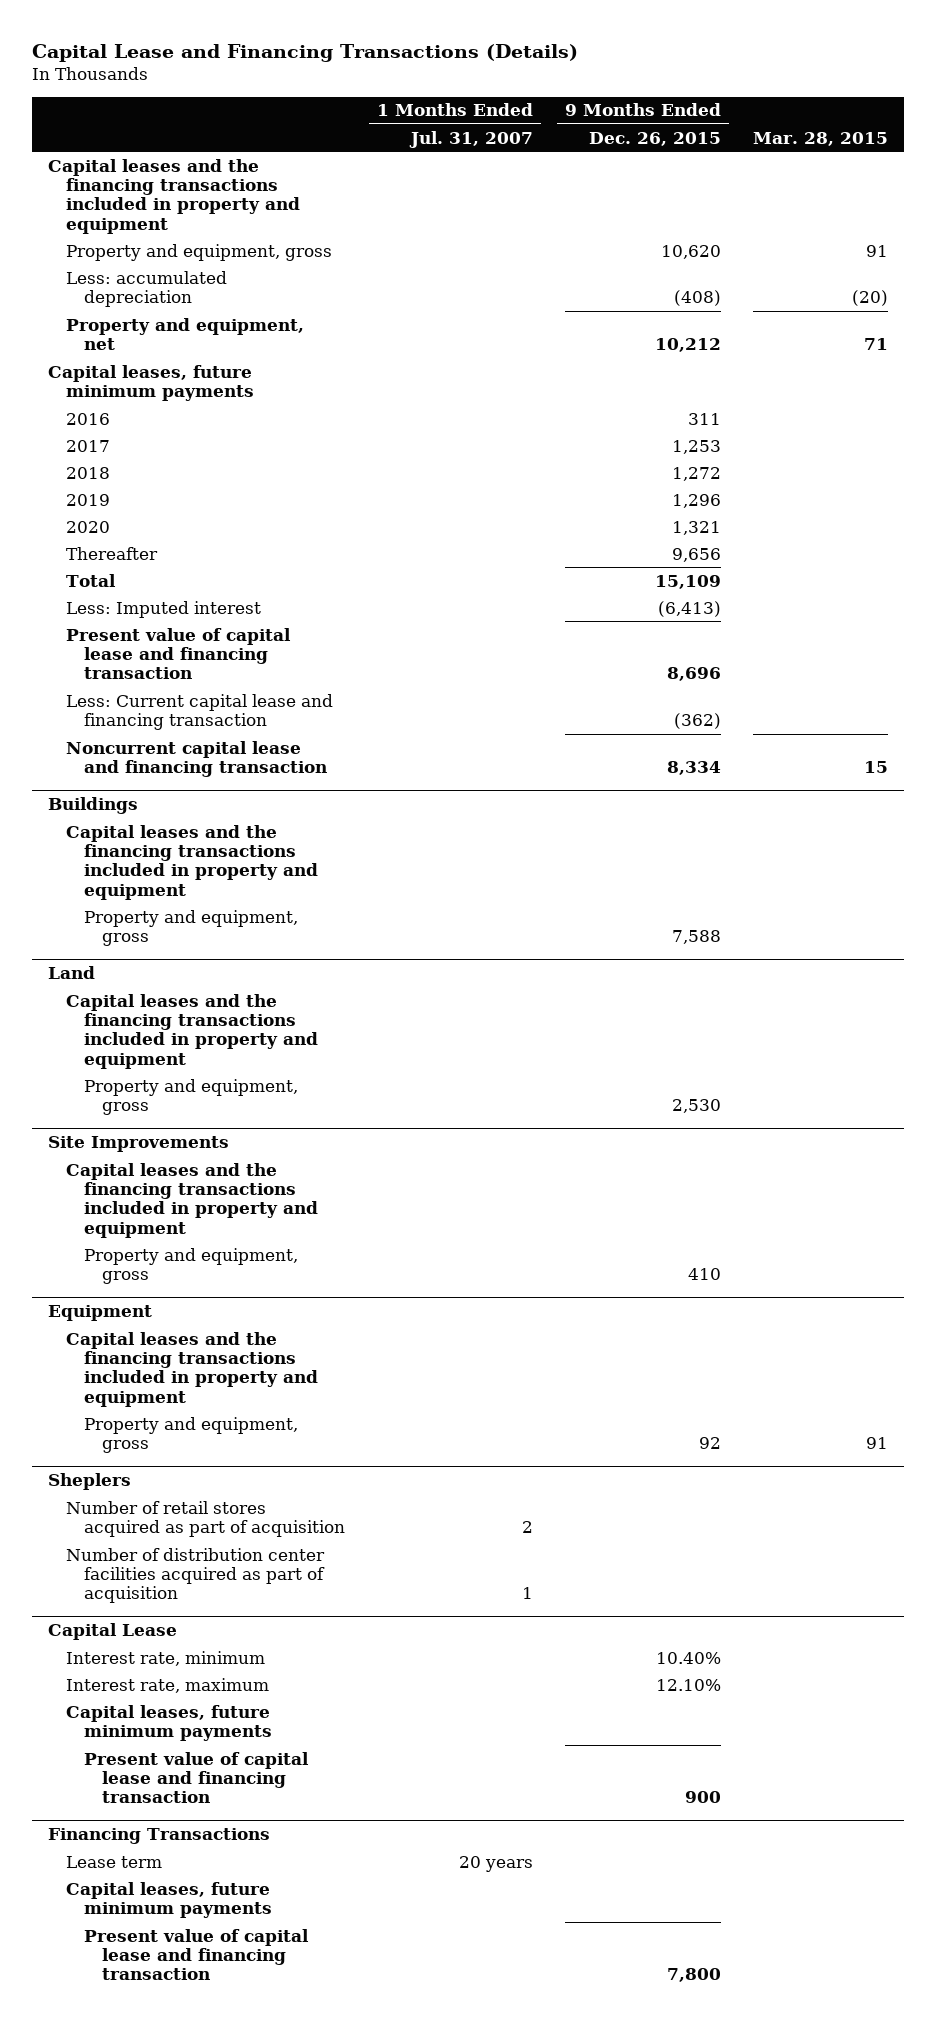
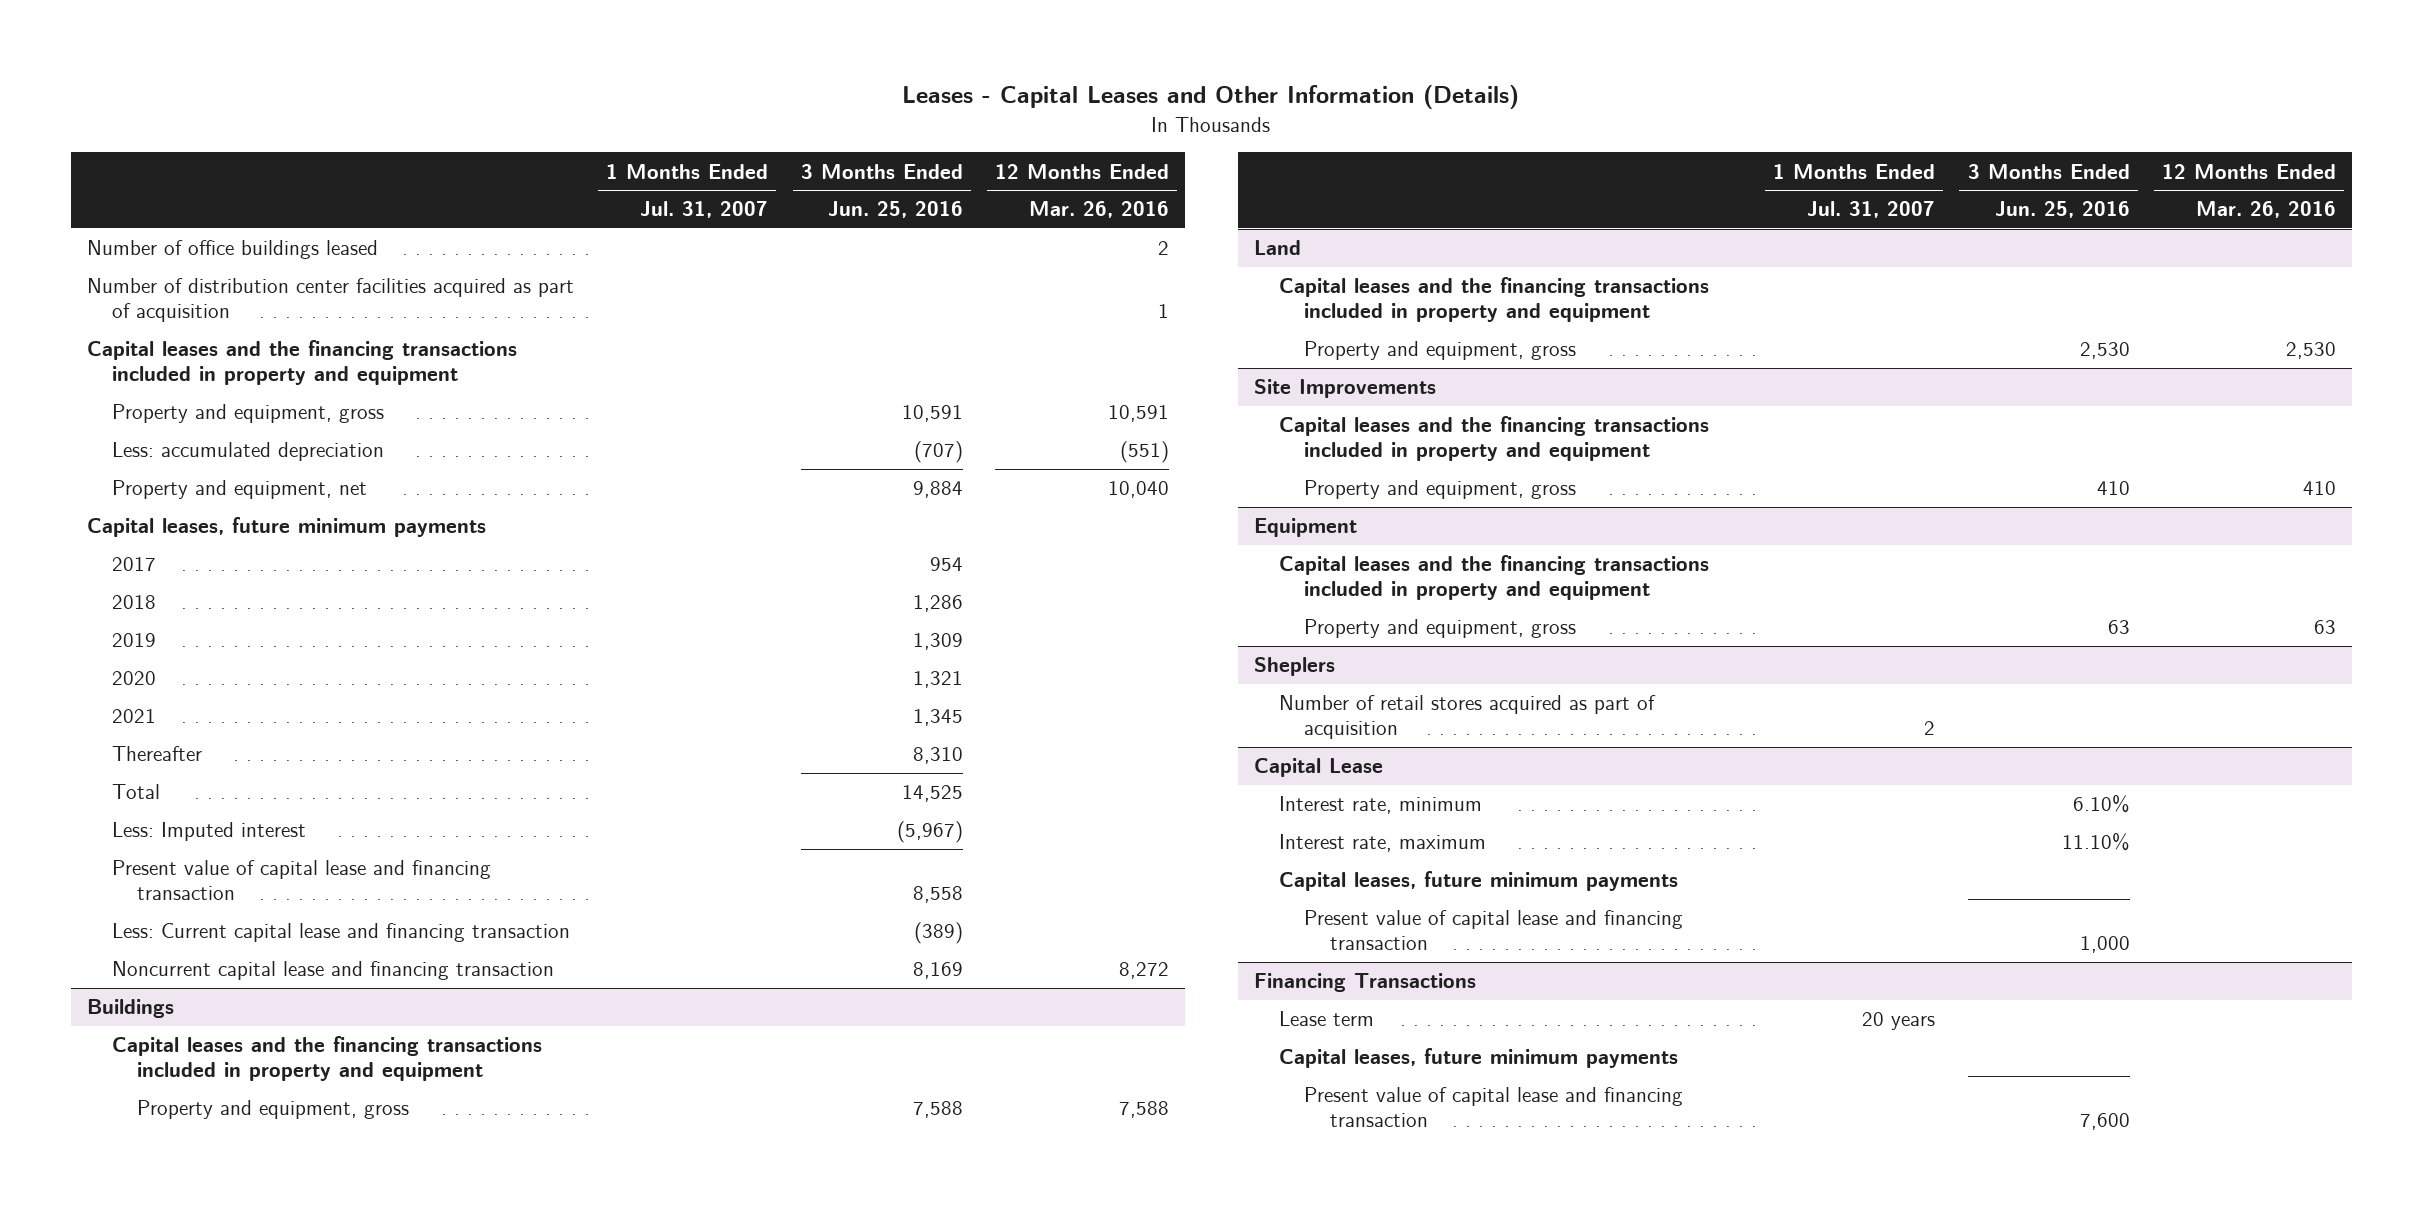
- Capital Lease and Financing Transactions (Details)
+ Leases - Capital Leases and Other Information (Details)
- | 1 Months Ended Jul. 31, 2007 | 9 Months Ended Dec. 26, 2015 | Mar. 28, 2015
+ | 1 Months Ended Jul. 31, 2007 | 3 Months Ended Jun. 25, 2016 | 12 Months Ended Mar. 26, 2016
+ Number of office buildings leased | | | 2
+ Number of distribution center facilities acquired as part of acquisition | | | 1
- 2016 | | 311 |
+ 2021 | | 1,345 |
@ Sheplers
- Number of distribution center facilities acquired as part of acquisition | 1 | |

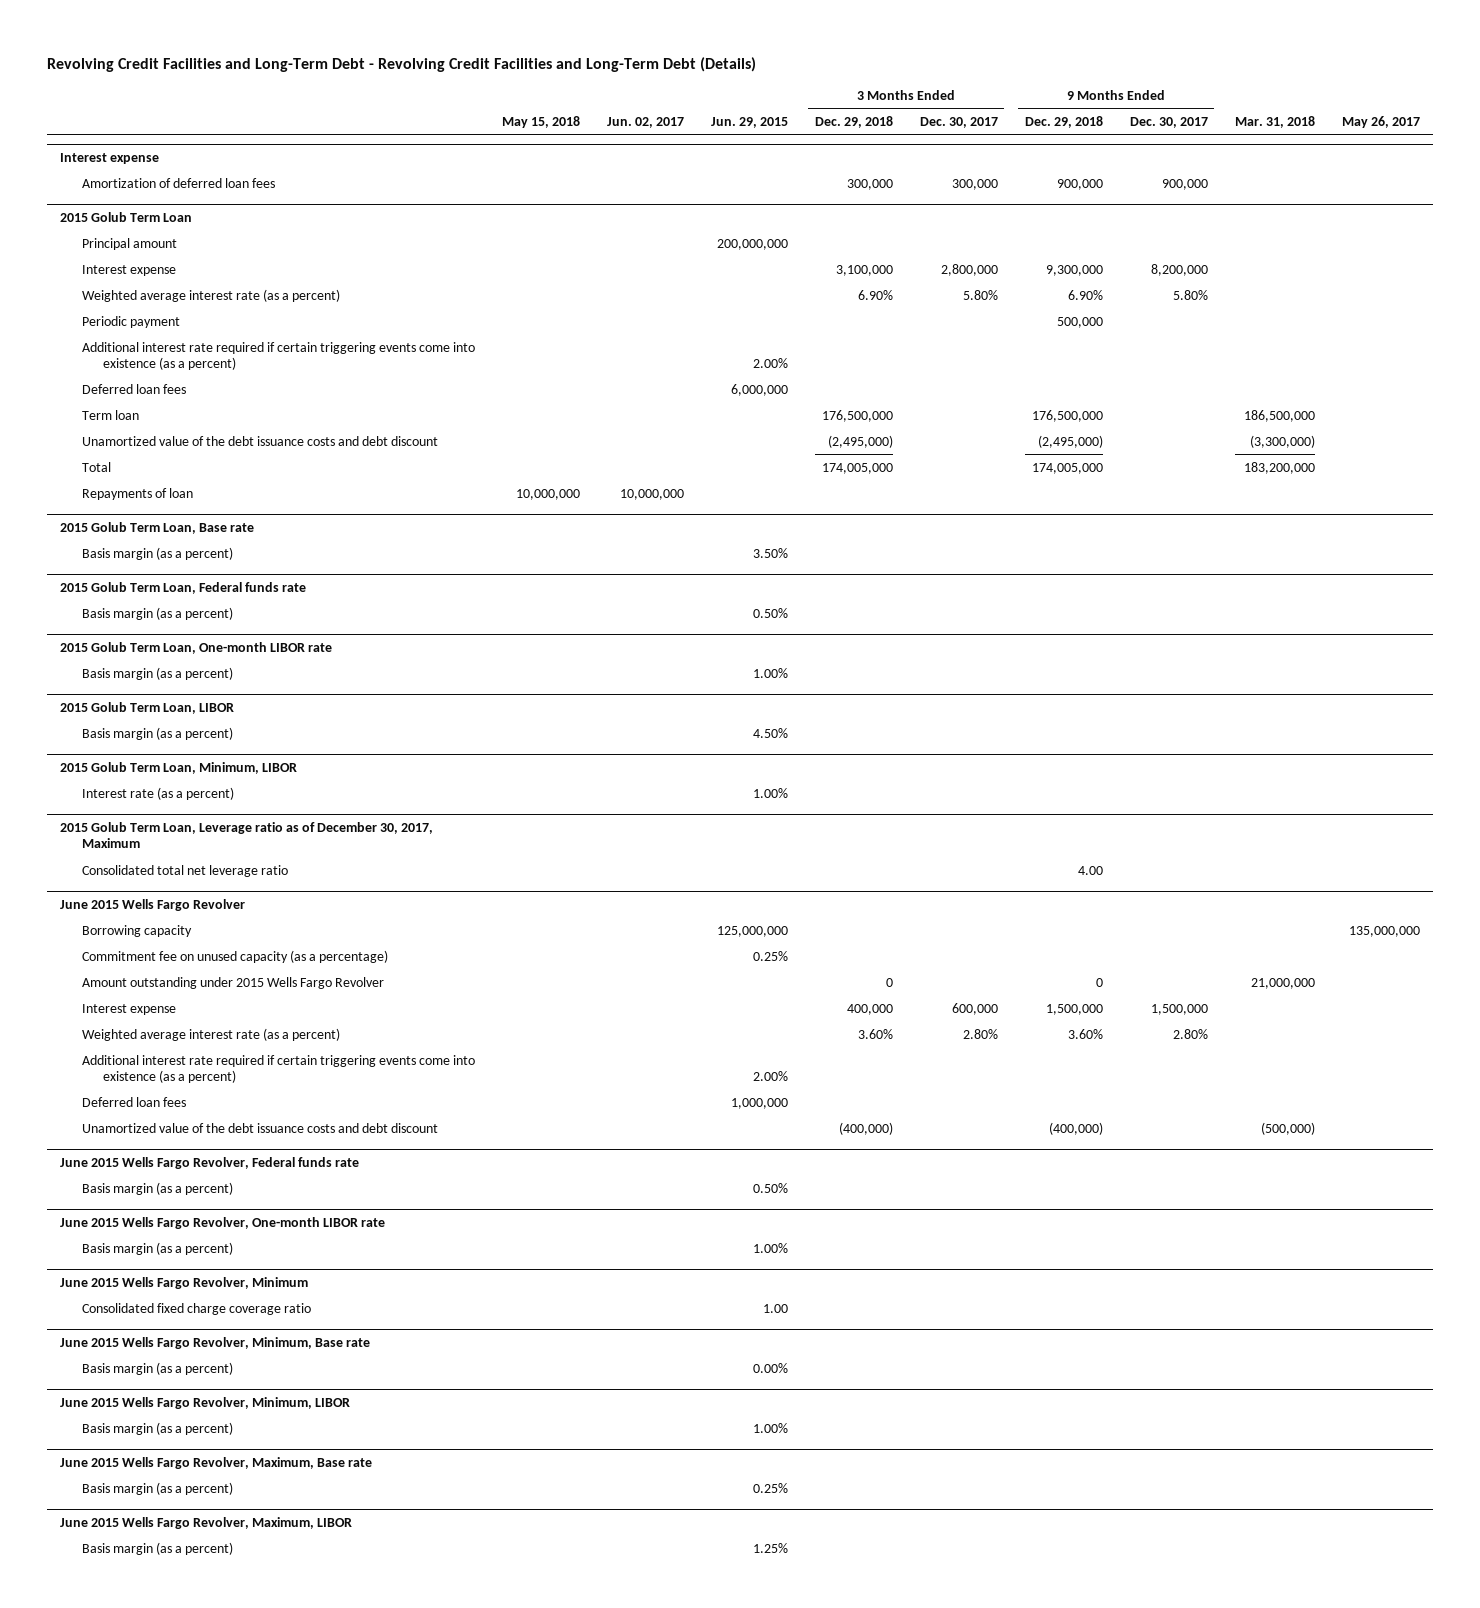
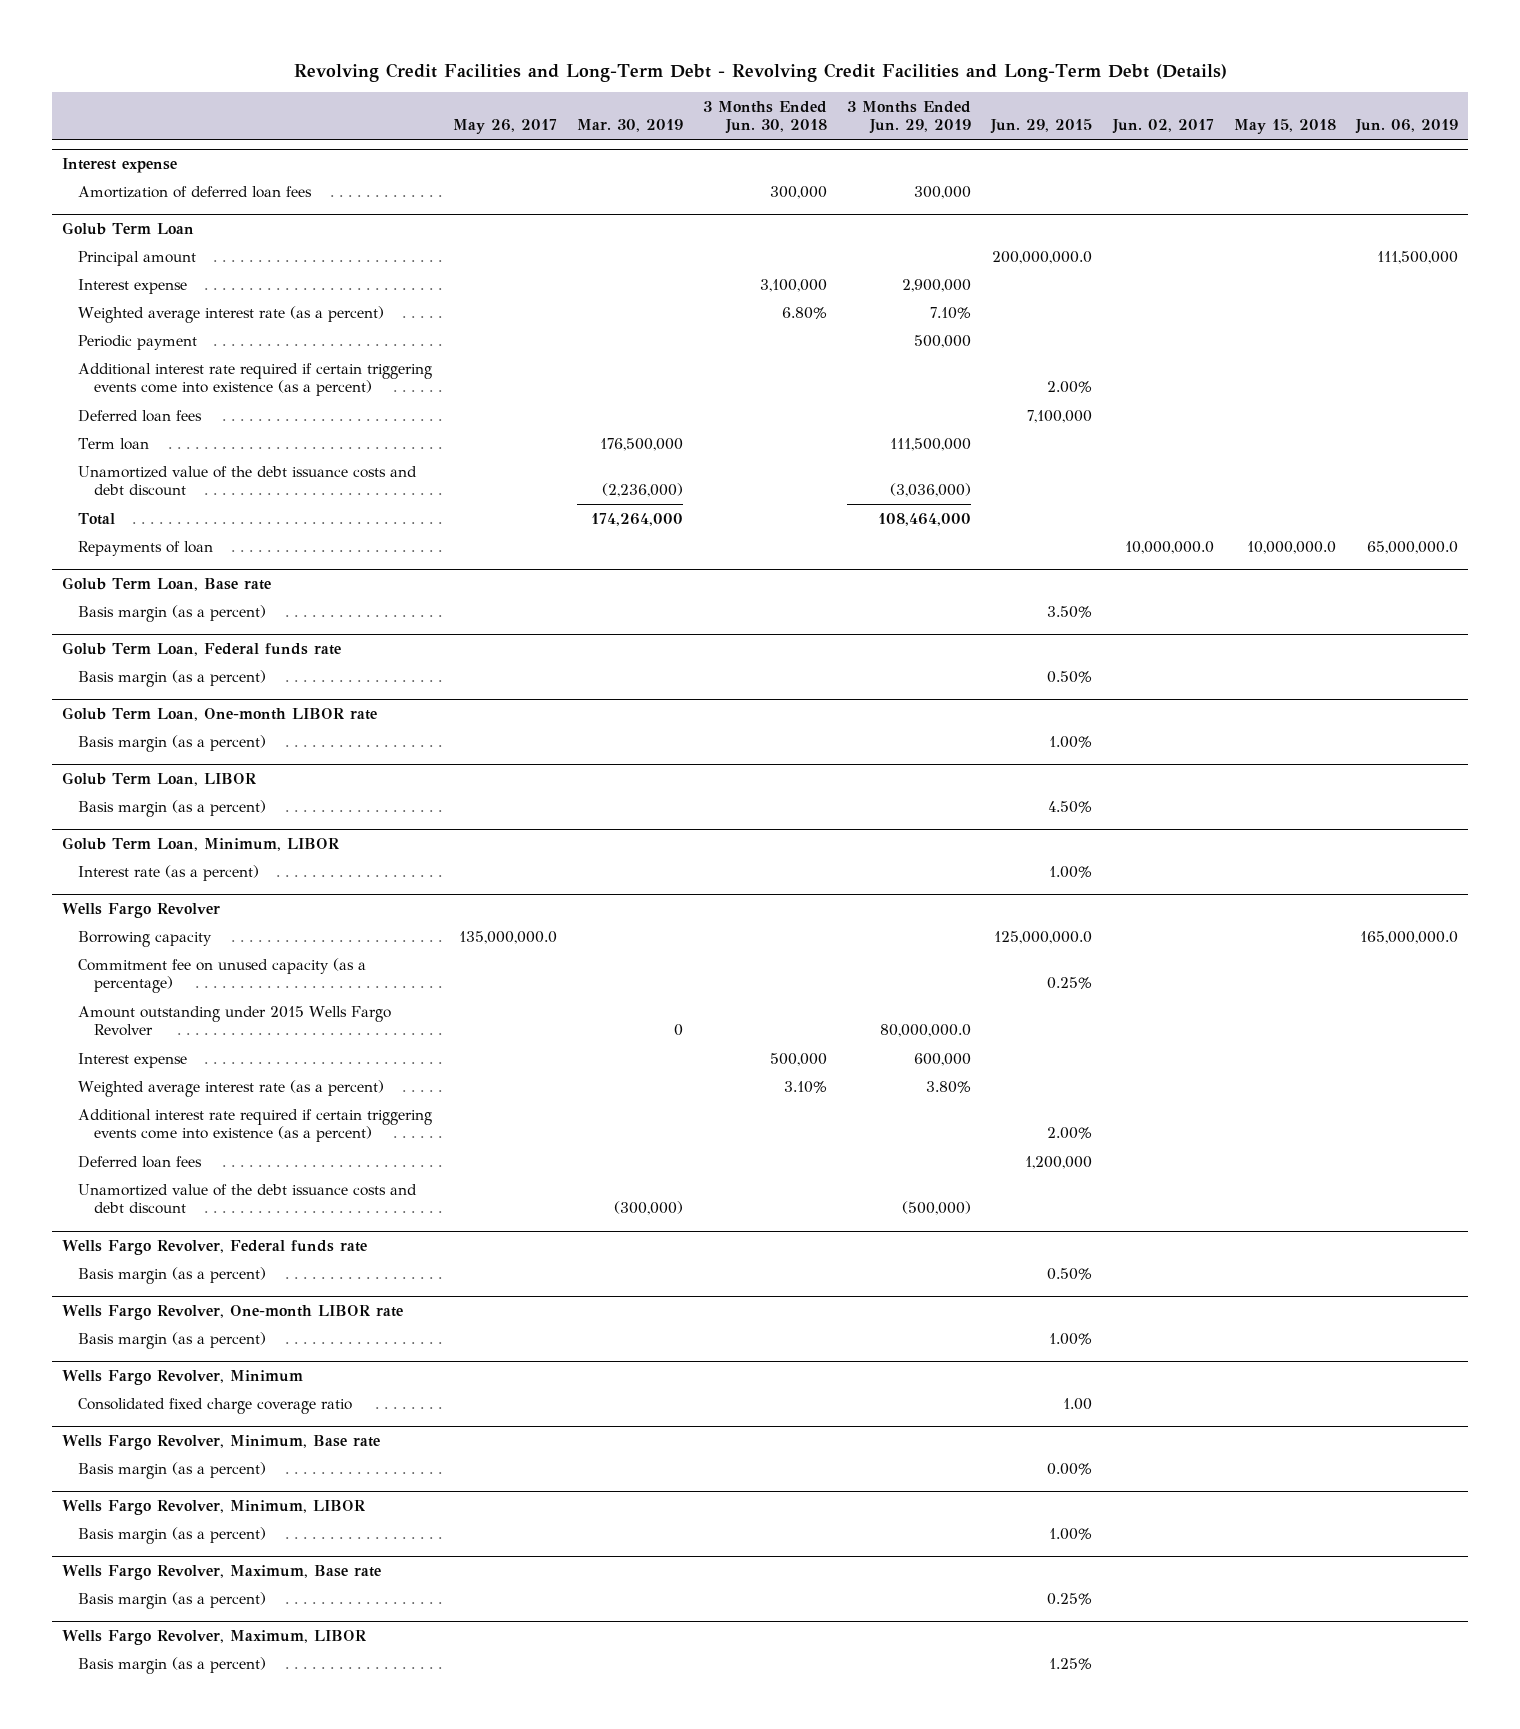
- | May 15, 2018 | Jun. 02, 2017 | Jun. 29, 2015 | 3 Months Ended Dec. 29, 2018 | 3 Months Ended Dec. 30, 2017 | 9 Months Ended Dec. 29, 2018 | 9 Months Ended Dec. 30, 2017 | Mar. 31, 2018 | May 26, 2017
+ | May 26, 2017 | Mar. 30, 2019 | 3 Months Ended Jun. 30, 2018 | 3 Months Ended Jun. 29, 2019 | Jun. 29, 2015 | Jun. 02, 2017 | May 15, 2018 | Jun. 06, 2019
- 2015 Golub Term Loan
- Principal amount | | | 200,000,000 | | | | | |
+ Golub Term Loan
+ Principal amount | | | | | 200,000,000.0 | | | 111,500,000
- Deferred loan fees | | | 6,000,000 | | | | | |
+ Deferred loan fees | | | | | 7,100,000 | | |
- Repayments of loan | 10,000,000 | 10,000,000 | | | | | | |
- 2015 Golub Term Loan, Base rate
+ Repayments of loan | | | | | | 10,000,000.0 | 10,000,000.0 | 65,000,000.0
+ Golub Term Loan, Base rate
- 2015 Golub Term Loan, Federal funds rate
+ Golub Term Loan, Federal funds rate
- 2015 Golub Term Loan, One-month LIBOR rate
+ Golub Term Loan, One-month LIBOR rate
- 2015 Golub Term Loan, LIBOR
+ Golub Term Loan, LIBOR
- 2015 Golub Term Loan, Minimum, LIBOR
+ Golub Term Loan, Minimum, LIBOR
- 2015 Golub Term Loan, Leverage ratio as of December 30, 2017, Maximum
- Consolidated total net leverage ratio | | | | | | 4.00 | | |
- June 2015 Wells Fargo Revolver
- Borrowing capacity | | | 125,000,000 | | | | | | 135,000,000
+ Wells Fargo Revolver
+ Borrowing capacity | 135,000,000.0 | | | | 125,000,000.0 | | | 165,000,000.0
- Deferred loan fees | | | 1,000,000 | | | | | |
+ Deferred loan fees | | | | | 1,200,000 | | |
- June 2015 Wells Fargo Revolver, Federal funds rate
+ Wells Fargo Revolver, Federal funds rate
- June 2015 Wells Fargo Revolver, One-month LIBOR rate
+ Wells Fargo Revolver, One-month LIBOR rate
- June 2015 Wells Fargo Revolver, Minimum
+ Wells Fargo Revolver, Minimum
- June 2015 Wells Fargo Revolver, Minimum, Base rate
+ Wells Fargo Revolver, Minimum, Base rate
- June 2015 Wells Fargo Revolver, Minimum, LIBOR
+ Wells Fargo Revolver, Minimum, LIBOR
- June 2015 Wells Fargo Revolver, Maximum, Base rate
+ Wells Fargo Revolver, Maximum, Base rate
- June 2015 Wells Fargo Revolver, Maximum, LIBOR
+ Wells Fargo Revolver, Maximum, LIBOR

